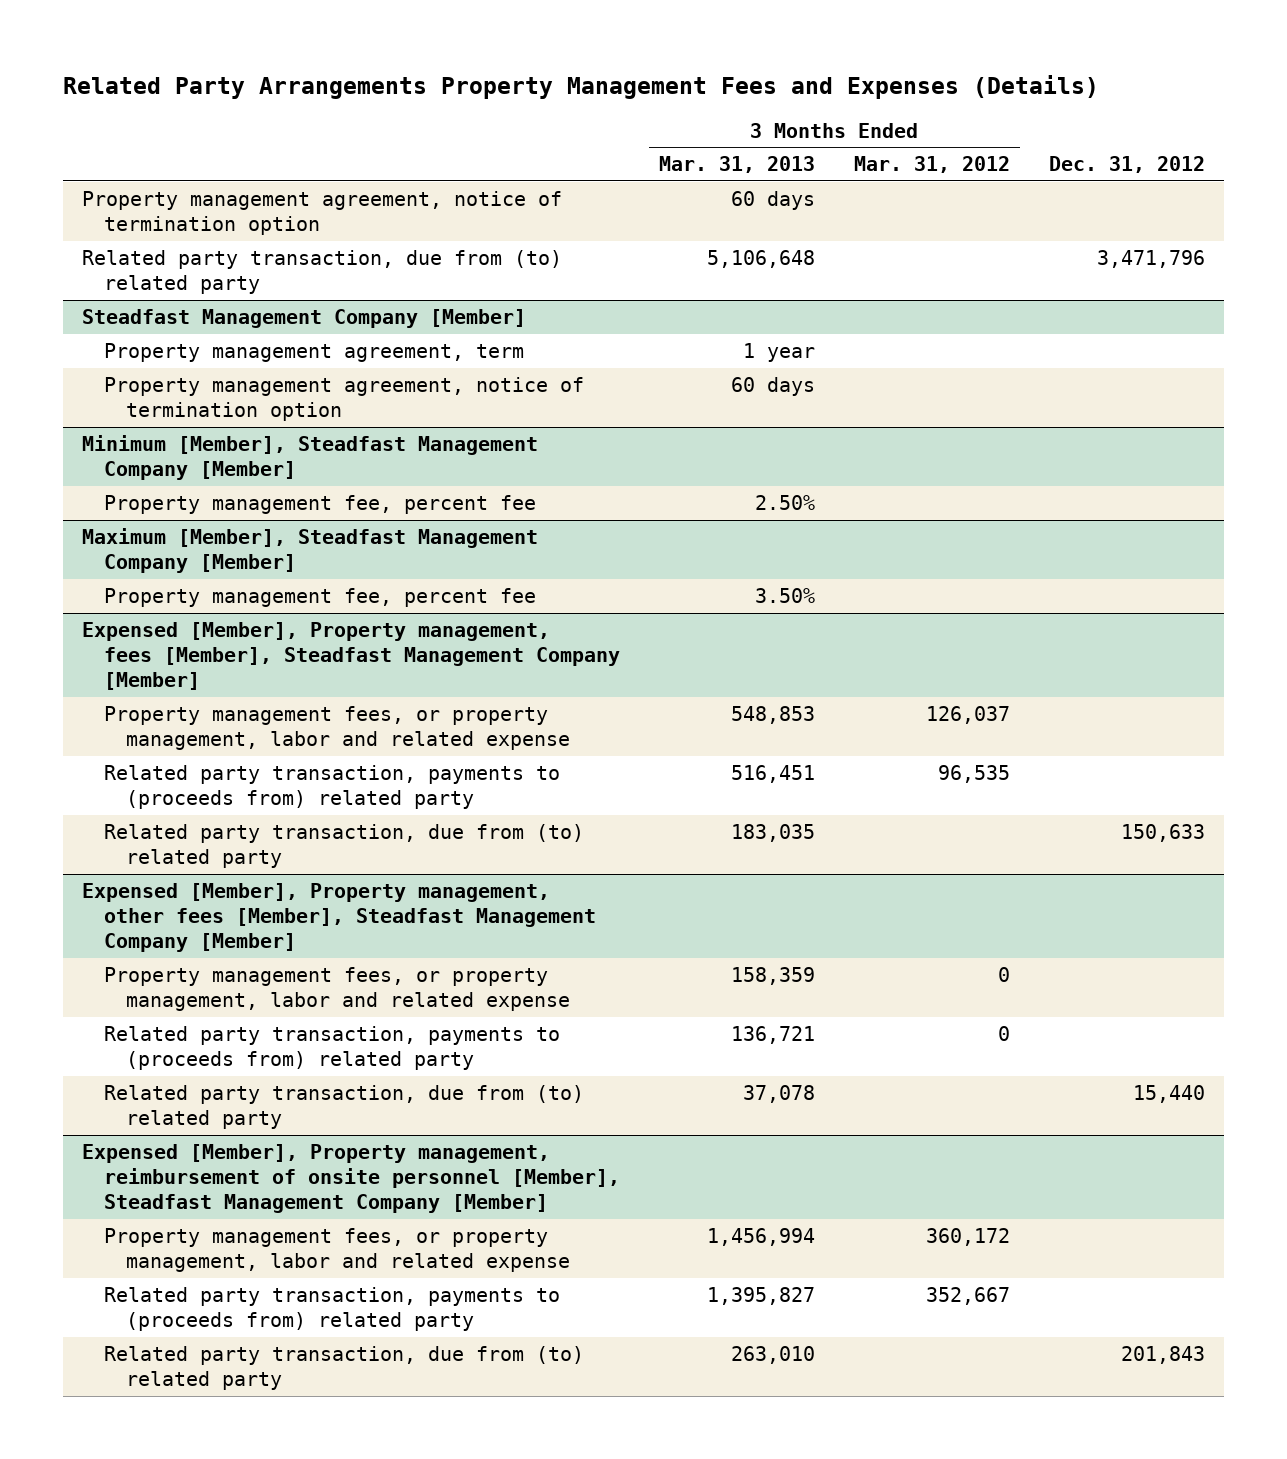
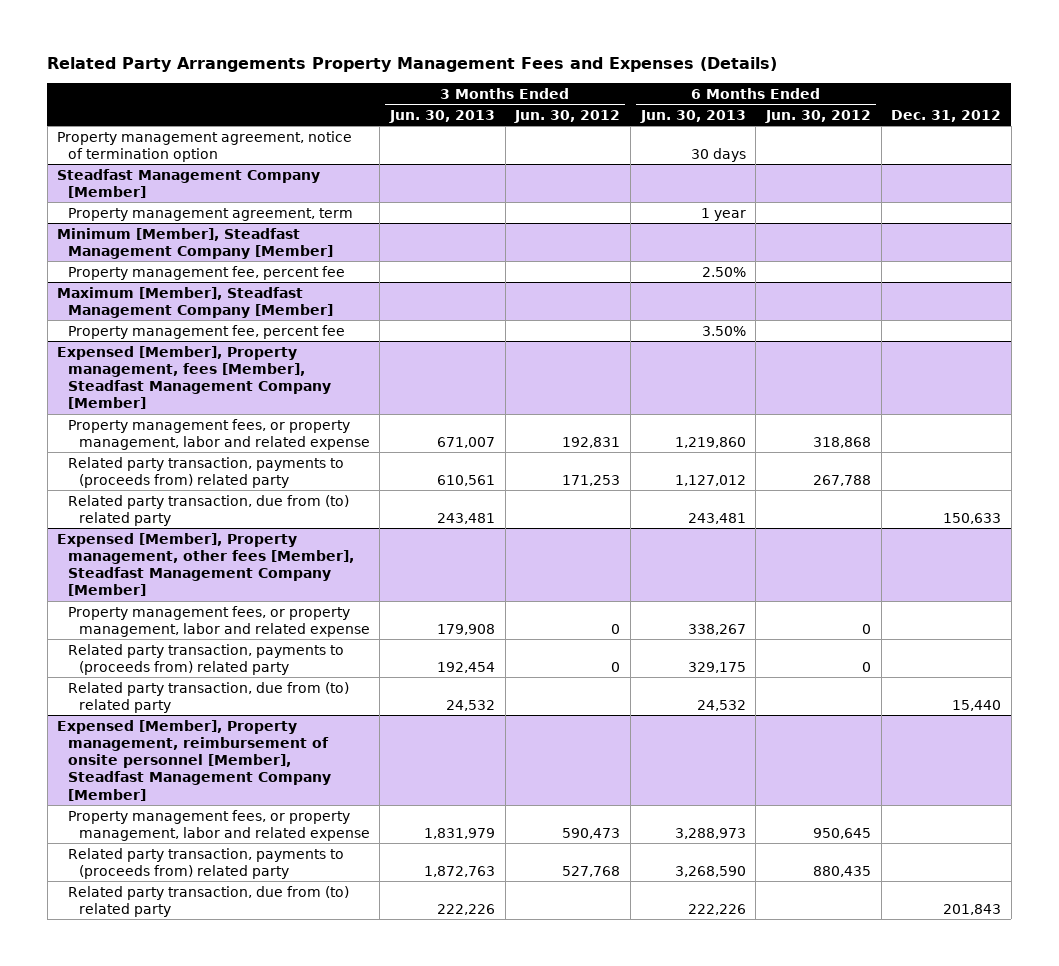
- | 3 Months Ended Mar. 31, 2013 | 3 Months Ended Mar. 31, 2012 | Dec. 31, 2012
+ | 3 Months Ended Jun. 30, 2013 | 3 Months Ended Jun. 30, 2012 | 6 Months Ended Jun. 30, 2013 | 6 Months Ended Jun. 30, 2012 | Dec. 31, 2012
- Related party transaction, due from (to) related party | 5,106,648 | | 3,471,796
@ Steadfast Management Company [Member]
- Property management agreement, notice of termination option | 60 days | |

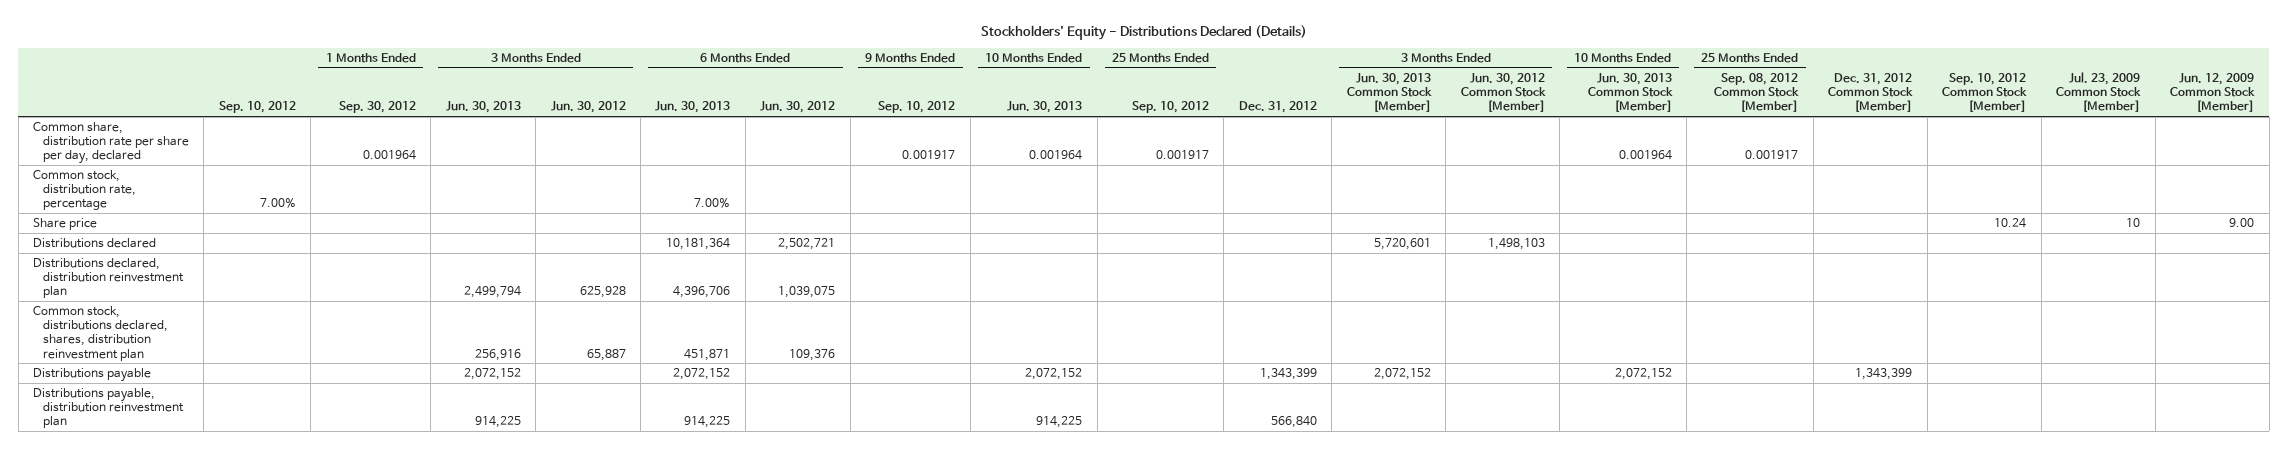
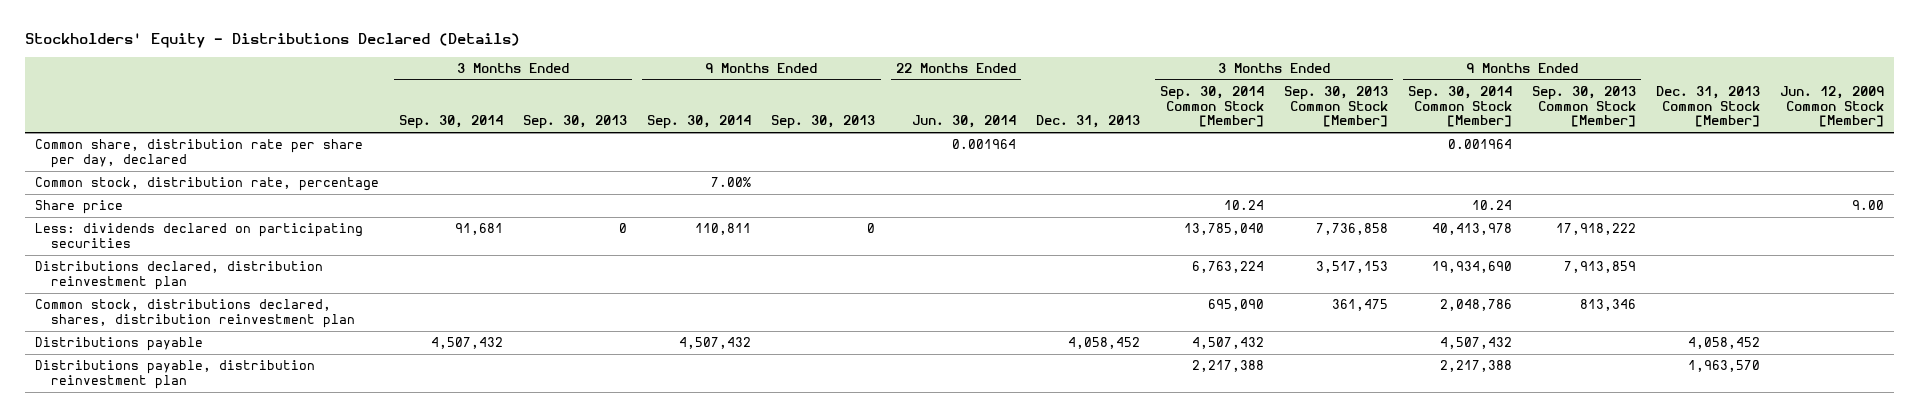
- | Sep. 10, 2012 | 1 Months Ended Sep. 30, 2012 | 3 Months Ended Jun. 30, 2013 | 3 Months Ended Jun. 30, 2012 | 6 Months Ended Jun. 30, 2013 | 6 Months Ended Jun. 30, 2012 | 9 Months Ended Sep. 10, 2012 | 10 Months Ended Jun. 30, 2013 | 25 Months Ended Sep. 10, 2012 | Dec. 31, 2012 | 3 Months Ended Jun. 30, 2013 Common Stock [Member] | 3 Months Ended Jun. 30, 2012 Common Stock [Member] | 10 Months Ended Jun. 30, 2013 Common Stock [Member] | 25 Months Ended Sep. 08, 2012 Common Stock [Member] | Dec. 31, 2012 Common Stock [Member] | Sep. 10, 2012 Common Stock [Member] | Jul. 23, 2009 Common Stock [Member] | Jun. 12, 2009 Common Stock [Member]
+ | 3 Months Ended Sep. 30, 2014 | 3 Months Ended Sep. 30, 2013 | 9 Months Ended Sep. 30, 2014 | 9 Months Ended Sep. 30, 2013 | 22 Months Ended Jun. 30, 2014 | Dec. 31, 2013 | 3 Months Ended Sep. 30, 2014 Common Stock [Member] | 3 Months Ended Sep. 30, 2013 Common Stock [Member] | 9 Months Ended Sep. 30, 2014 Common Stock [Member] | 9 Months Ended Sep. 30, 2013 Common Stock [Member] | Dec. 31, 2013 Common Stock [Member] | Jun. 12, 2009 Common Stock [Member]
- Distributions declared | | | | | 10,181,364 | 2,502,721 | | | | | 5,720,601 | 1,498,103 | | | | | |
+ Less: dividends declared on participating securities | 91,681 | 0 | 110,811 | 0 | | | 13,785,040 | 7,736,858 | 40,413,978 | 17,918,222 | |

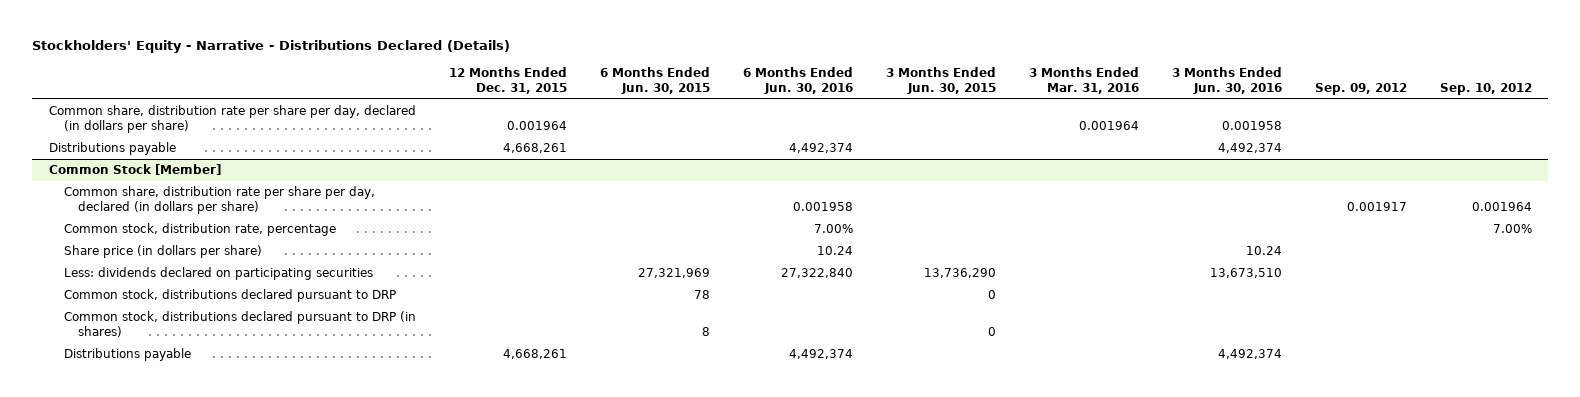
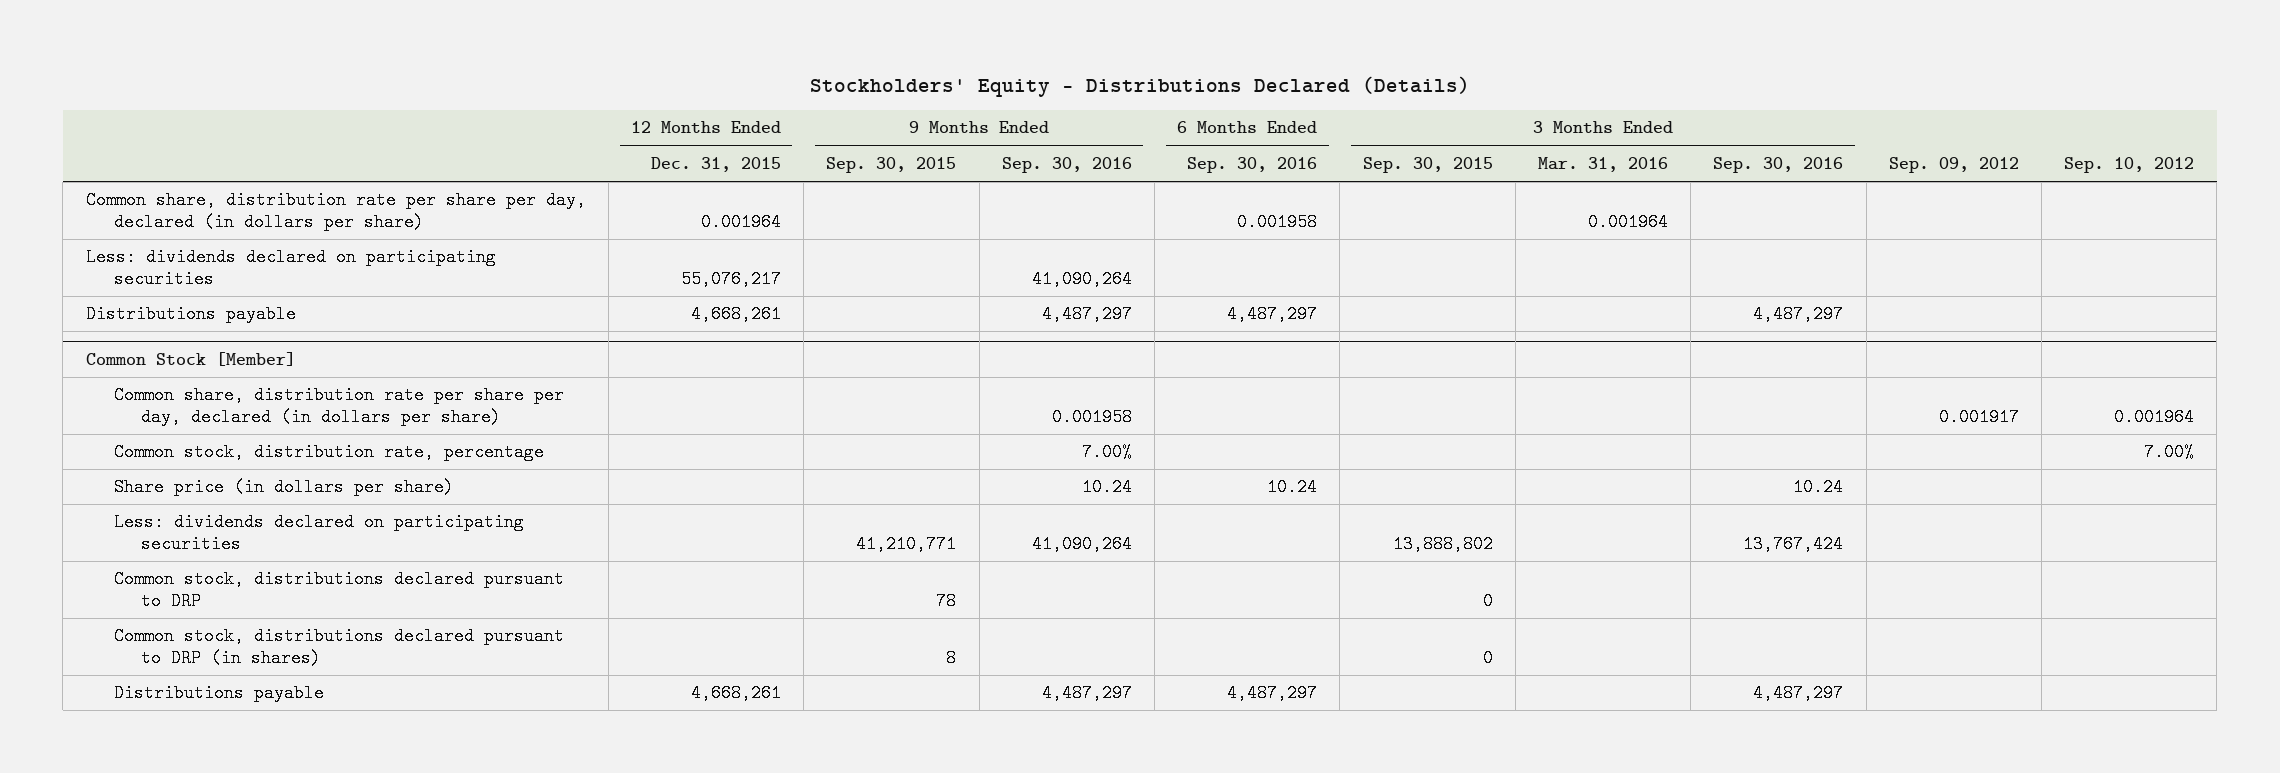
- Stockholders' Equity - Narrative - Distributions Declared (Details)
+ Stockholders' Equity - Distributions Declared (Details)
- | 12 Months Ended Dec. 31, 2015 | 6 Months Ended Jun. 30, 2015 | 6 Months Ended Jun. 30, 2016 | 3 Months Ended Jun. 30, 2015 | 3 Months Ended Mar. 31, 2016 | 3 Months Ended Jun. 30, 2016 | Sep. 09, 2012 | Sep. 10, 2012
+ | 12 Months Ended Dec. 31, 2015 | 9 Months Ended Sep. 30, 2015 | 9 Months Ended Sep. 30, 2016 | 6 Months Ended Sep. 30, 2016 | 3 Months Ended Sep. 30, 2015 | 3 Months Ended Mar. 31, 2016 | 3 Months Ended Sep. 30, 2016 | Sep. 09, 2012 | Sep. 10, 2012
+ Less: dividends declared on participating securities | 55,076,217 | | 41,090,264 | | | | | |

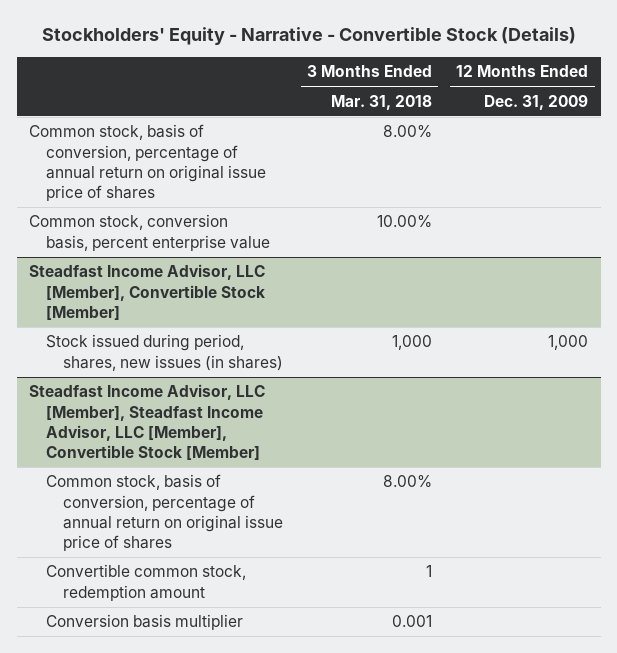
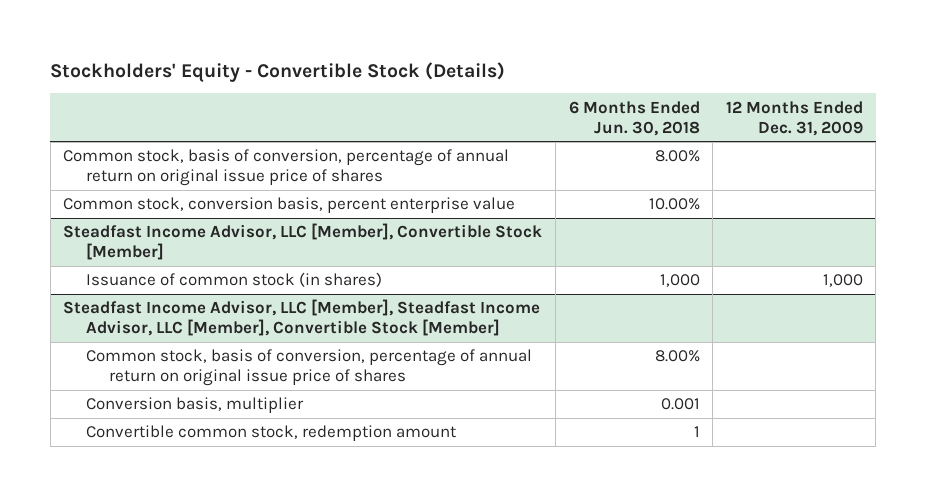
- Stockholders' Equity - Narrative - Convertible Stock (Details)
+ Stockholders' Equity - Convertible Stock (Details)
- | 3 Months Ended Mar. 31, 2018 | 12 Months Ended Dec. 31, 2009
+ | 6 Months Ended Jun. 30, 2018 | 12 Months Ended Dec. 31, 2009
@ Steadfast Income Advisor, LLC [Member], Convertible Stock [Member]
- Stock issued during period, shares, new issues (in shares) | 1,000 | 1,000
+ Issuance of common stock (in shares) | 1,000 | 1,000
@ Steadfast Income Advisor, LLC [Member], Steadfast Income Advisor, LLC [Member], Convertible Stock [Member]
+ Conversion basis, multiplier | 0.001 |
- Conversion basis multiplier | 0.001 |

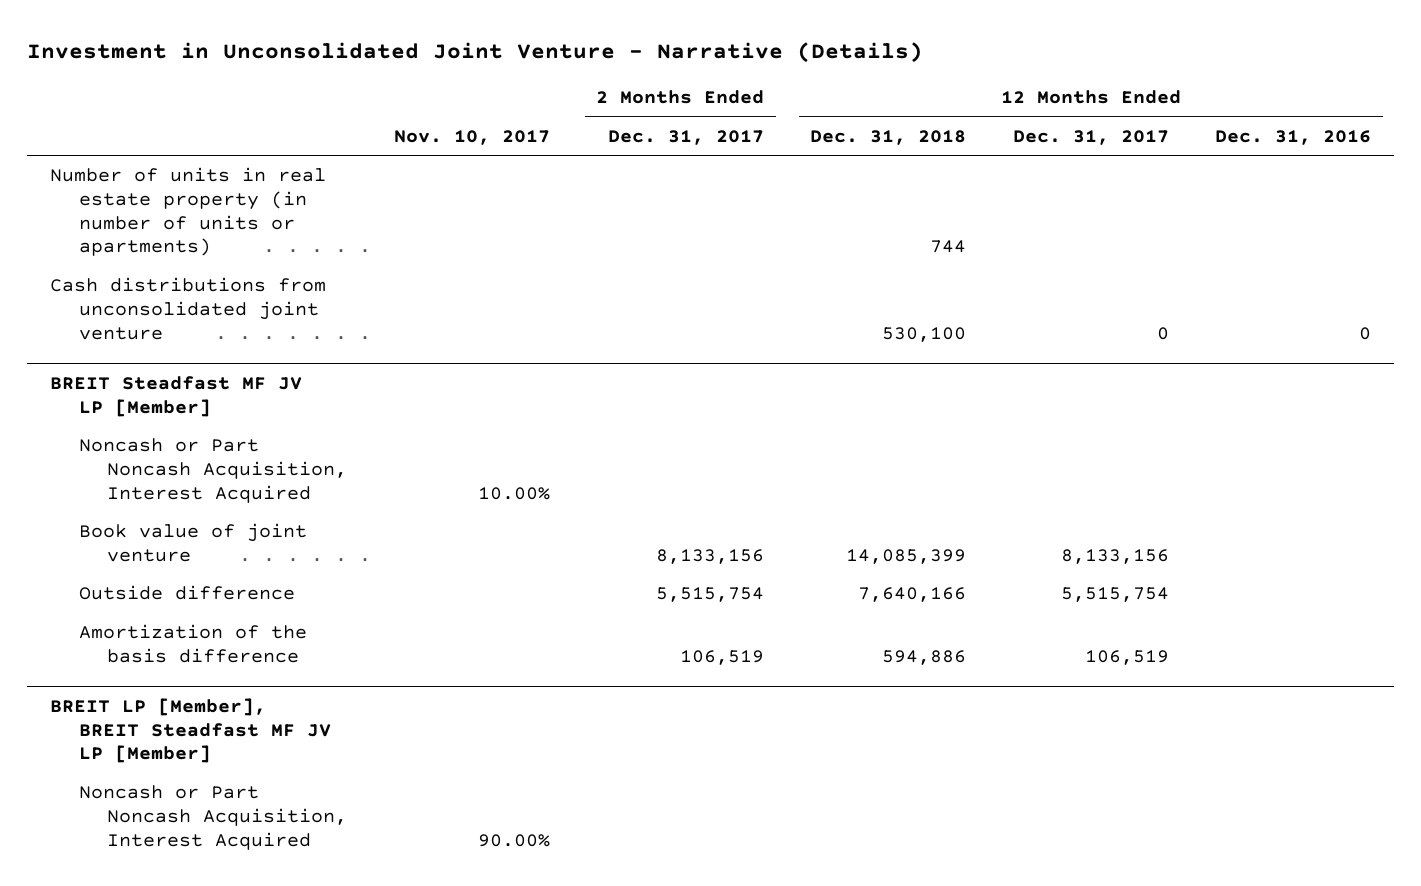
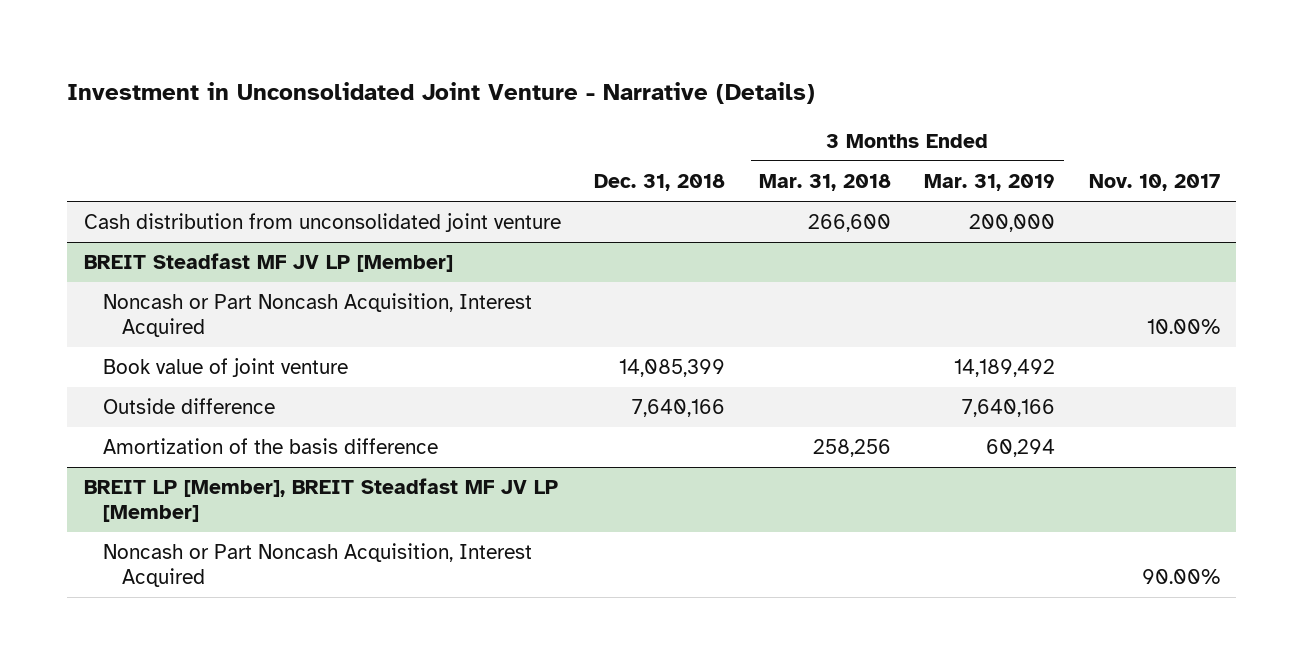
- | Nov. 10, 2017 | 2 Months Ended Dec. 31, 2017 | 12 Months Ended Dec. 31, 2018 | 12 Months Ended Dec. 31, 2017 | 12 Months Ended Dec. 31, 2016
+ | Dec. 31, 2018 | 3 Months Ended Mar. 31, 2018 | 3 Months Ended Mar. 31, 2019 | Nov. 10, 2017
- Number of units in real estate property (in number of units or apartments) | | | 744 | |
- Cash distributions from unconsolidated joint venture | | | 530,100 | 0 | 0
+ Cash distribution from unconsolidated joint venture | | 266,600 | 200,000 |

